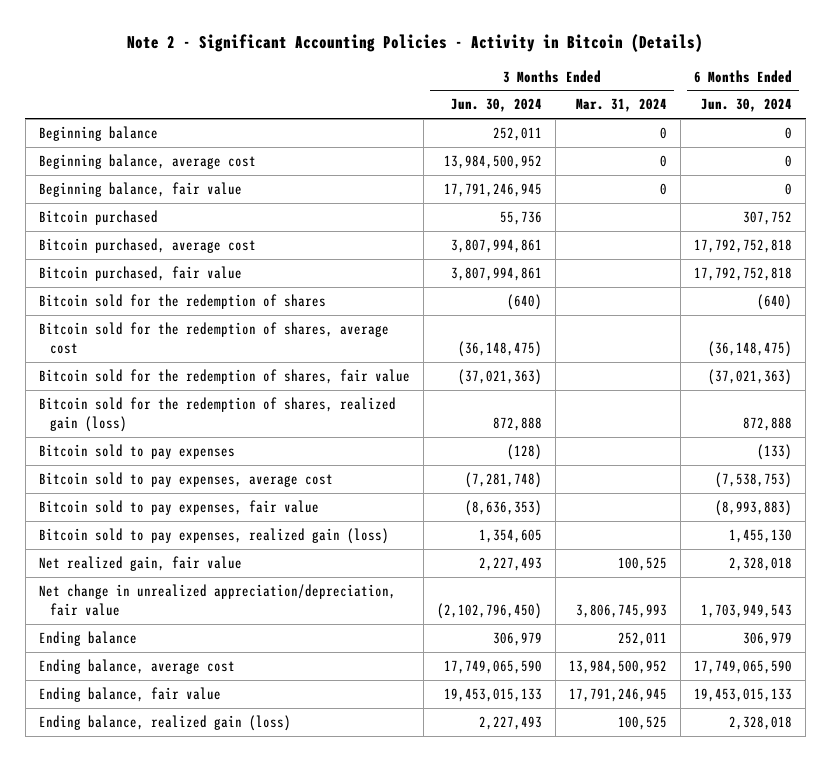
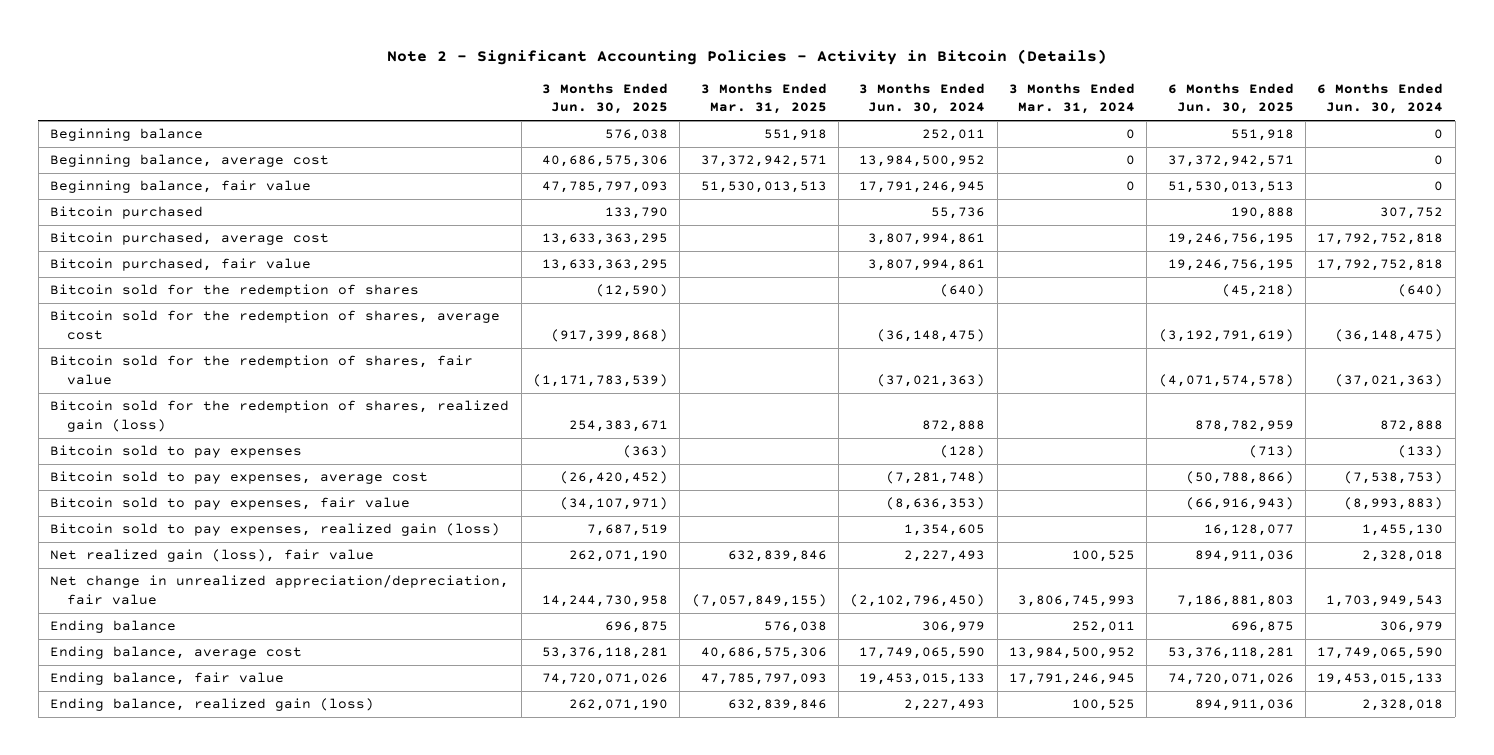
- | 3 Months Ended Jun. 30, 2024 | 3 Months Ended Mar. 31, 2024 | 6 Months Ended Jun. 30, 2024
+ | 3 Months Ended Jun. 30, 2025 | 3 Months Ended Mar. 31, 2025 | 3 Months Ended Jun. 30, 2024 | 3 Months Ended Mar. 31, 2024 | 6 Months Ended Jun. 30, 2025 | 6 Months Ended Jun. 30, 2024
- Net realized gain, fair value | 2,227,493 | 100,525 | 2,328,018
+ Net realized gain (loss), fair value | 262,071,190 | 632,839,846 | 2,227,493 | 100,525 | 894,911,036 | 2,328,018

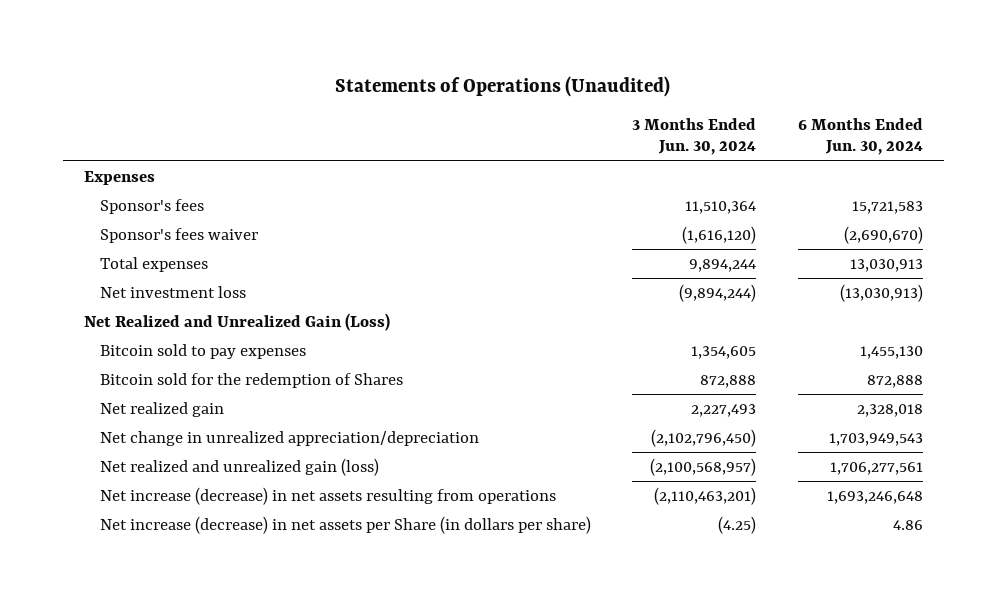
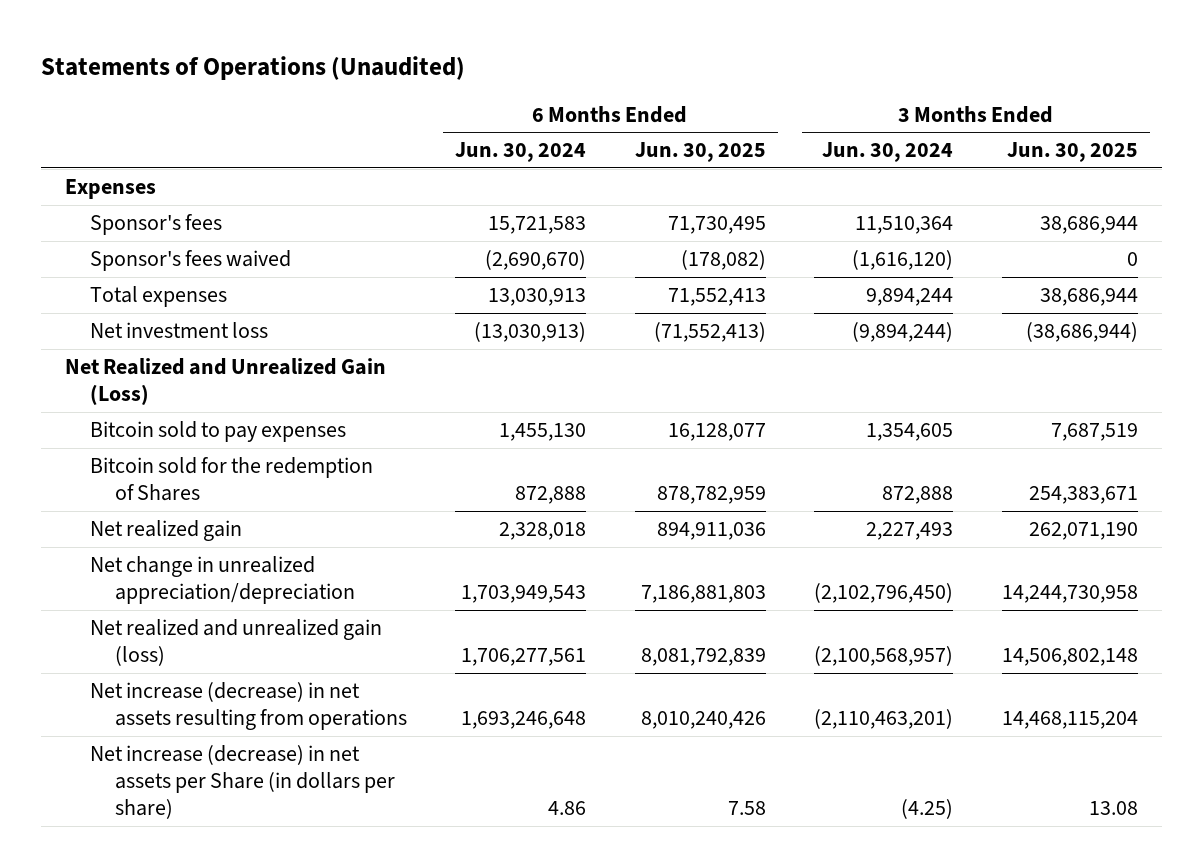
- | 3 Months Ended Jun. 30, 2024 | 6 Months Ended Jun. 30, 2024
+ | 6 Months Ended Jun. 30, 2024 | 6 Months Ended Jun. 30, 2025 | 3 Months Ended Jun. 30, 2024 | 3 Months Ended Jun. 30, 2025
- Sponsor's fees waiver | (1,616,120) | (2,690,670)
+ Sponsor's fees waived | (2,690,670) | (178,082) | (1,616,120) | 0

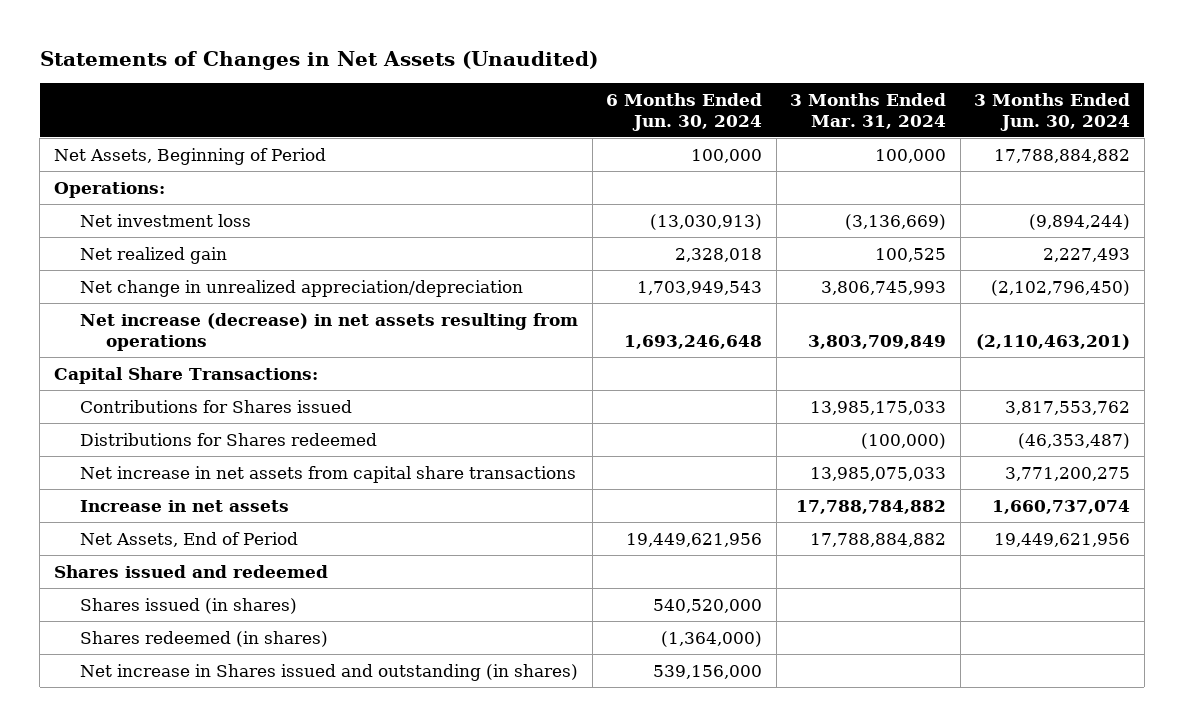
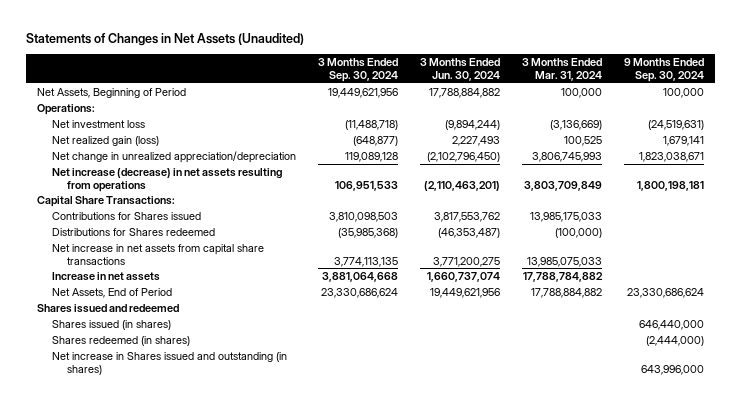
- | 6 Months Ended Jun. 30, 2024 | 3 Months Ended Mar. 31, 2024 | 3 Months Ended Jun. 30, 2024
+ | 3 Months Ended Sep. 30, 2024 | 3 Months Ended Jun. 30, 2024 | 3 Months Ended Mar. 31, 2024 | 9 Months Ended Sep. 30, 2024
- Net realized gain | 2,328,018 | 100,525 | 2,227,493
+ Net realized gain (loss) | (648,877) | 2,227,493 | 100,525 | 1,679,141

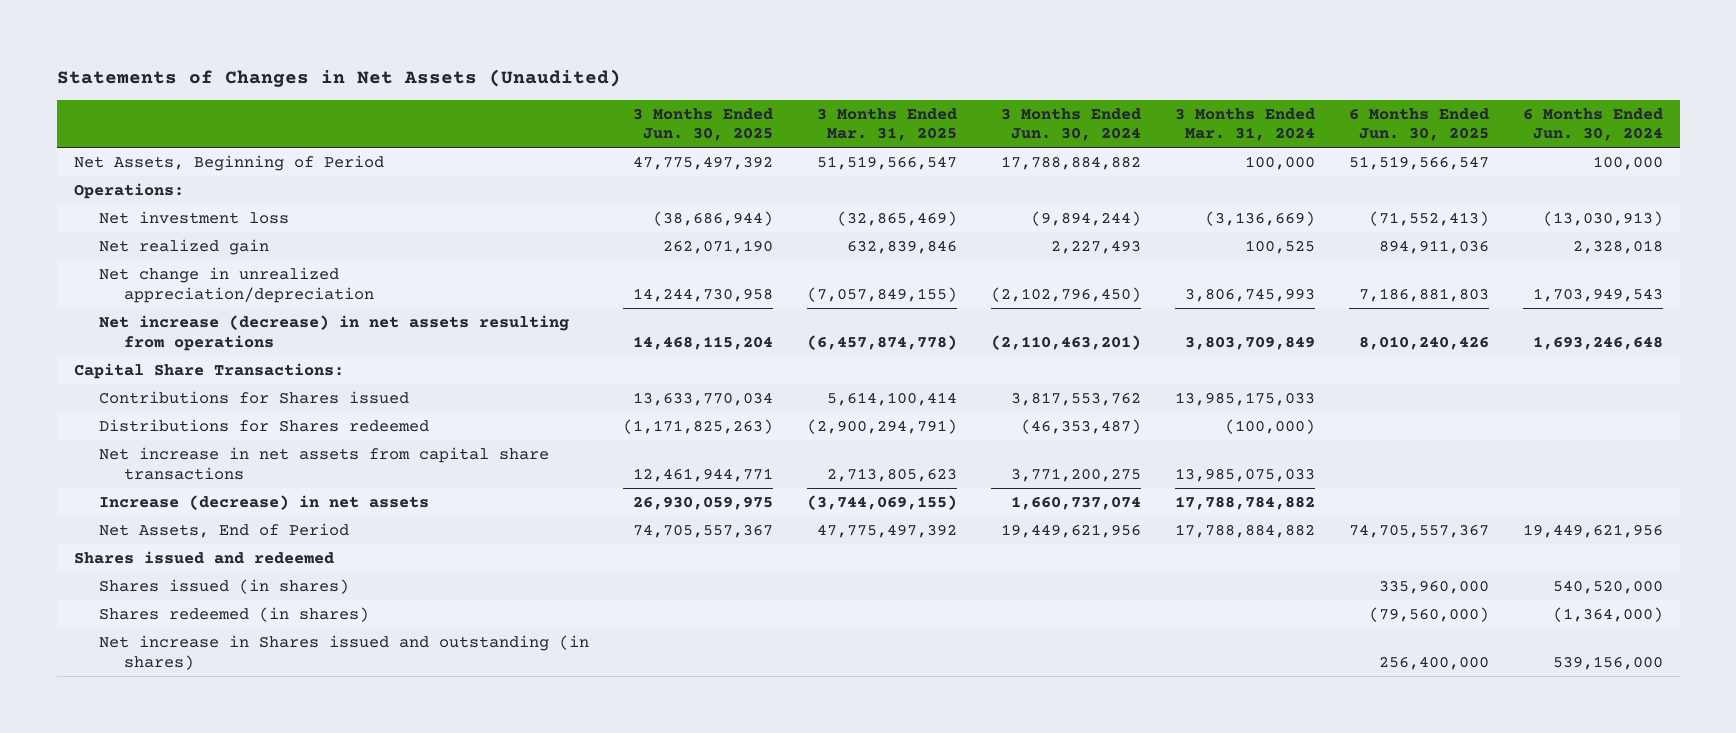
- | 3 Months Ended Sep. 30, 2024 | 3 Months Ended Jun. 30, 2024 | 3 Months Ended Mar. 31, 2024 | 9 Months Ended Sep. 30, 2024
+ | 3 Months Ended Jun. 30, 2025 | 3 Months Ended Mar. 31, 2025 | 3 Months Ended Jun. 30, 2024 | 3 Months Ended Mar. 31, 2024 | 6 Months Ended Jun. 30, 2025 | 6 Months Ended Jun. 30, 2024
- Net realized gain (loss) | (648,877) | 2,227,493 | 100,525 | 1,679,141
+ Net realized gain | 262,071,190 | 632,839,846 | 2,227,493 | 100,525 | 894,911,036 | 2,328,018
- Increase in net assets | 3,881,064,668 | 1,660,737,074 | 17,788,784,882 |
+ Increase (decrease) in net assets | 26,930,059,975 | (3,744,069,155) | 1,660,737,074 | 17,788,784,882 | |

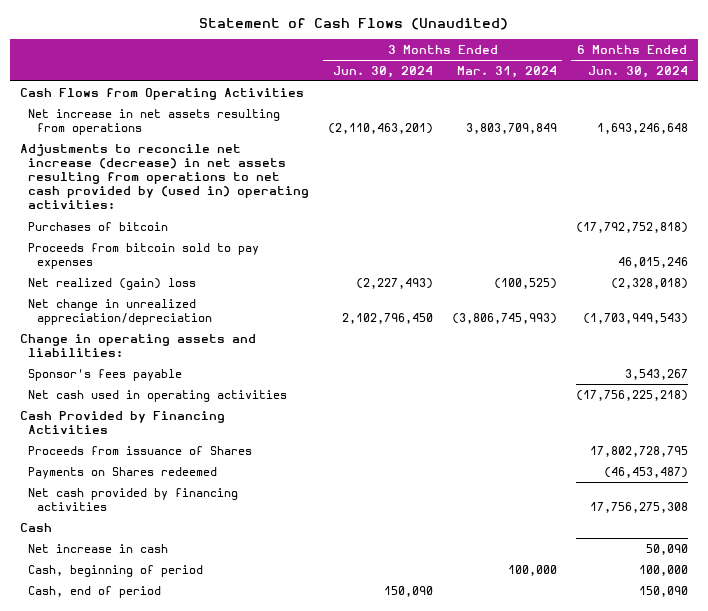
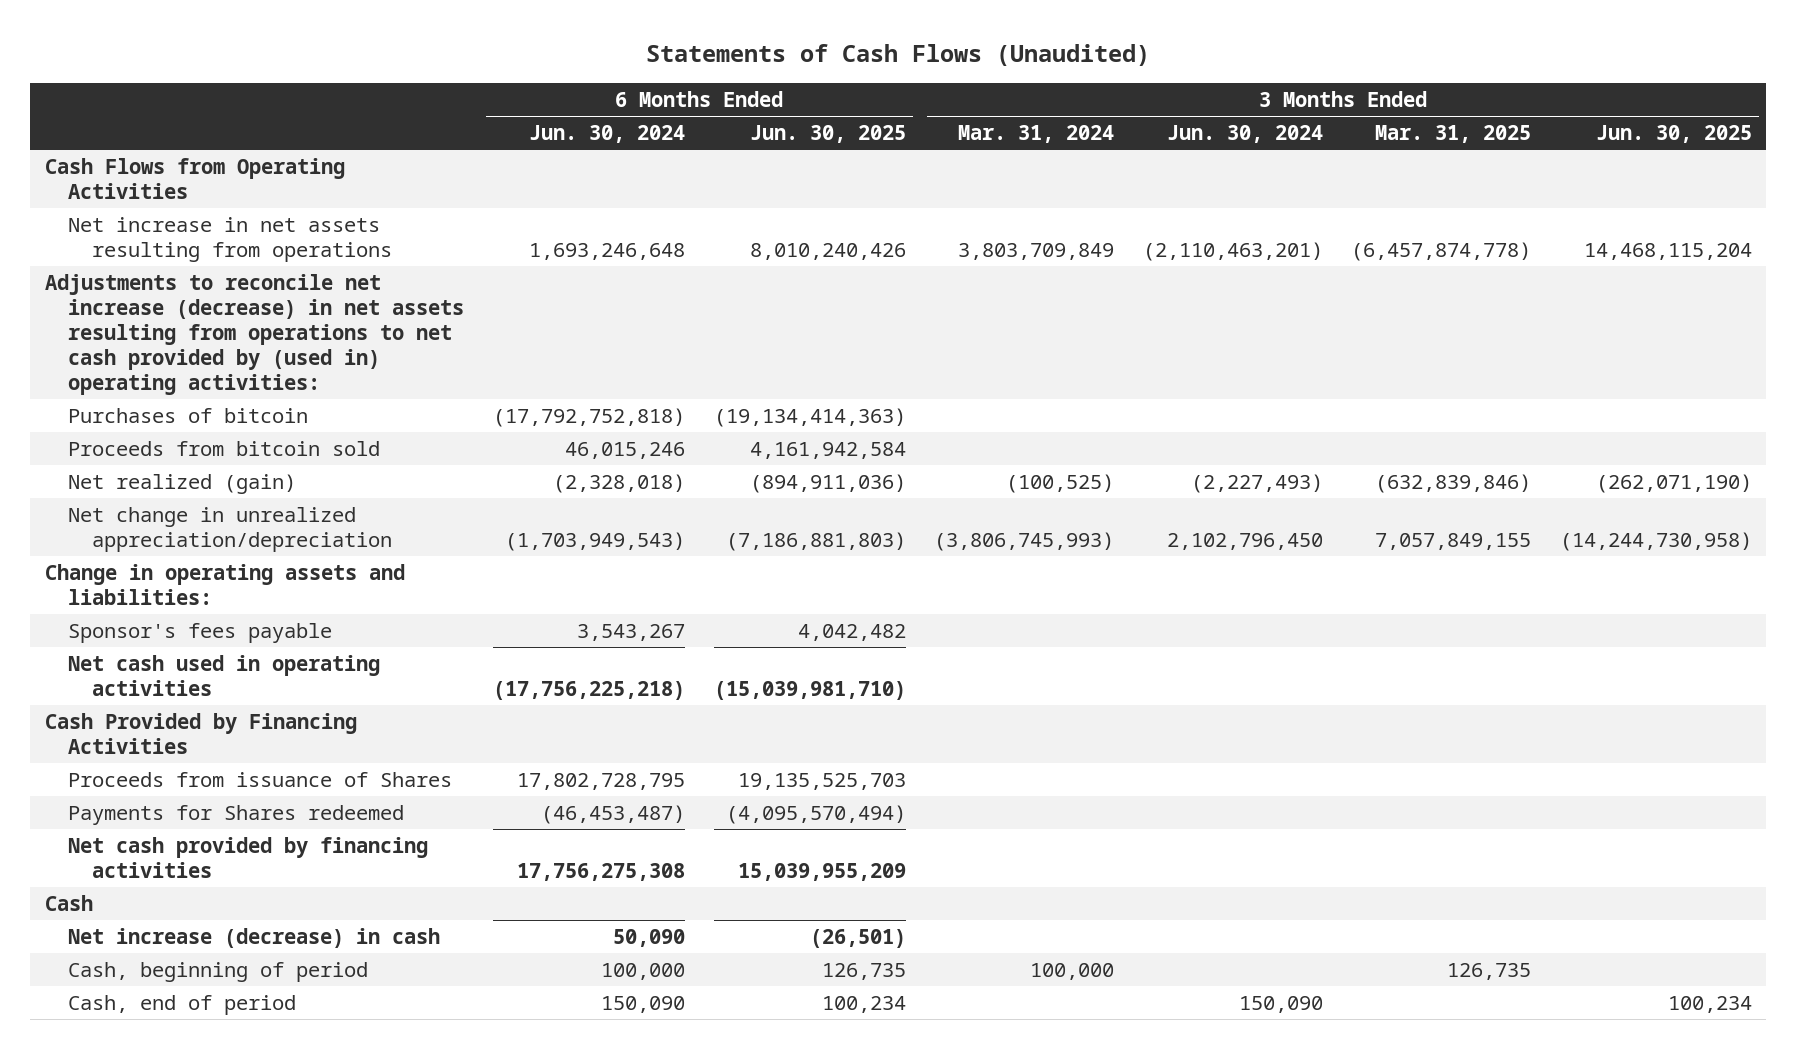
- Statement of Cash Flows (Unaudited)
+ Statements of Cash Flows (Unaudited)
- | 3 Months Ended Jun. 30, 2024 | 3 Months Ended Mar. 31, 2024 | 6 Months Ended Jun. 30, 2024
+ | 6 Months Ended Jun. 30, 2024 | 6 Months Ended Jun. 30, 2025 | 3 Months Ended Mar. 31, 2024 | 3 Months Ended Jun. 30, 2024 | 3 Months Ended Mar. 31, 2025 | 3 Months Ended Jun. 30, 2025
- Proceeds from bitcoin sold to pay expenses | | | 46,015,246
- Net realized (gain) loss | (2,227,493) | (100,525) | (2,328,018)
+ Proceeds from bitcoin sold | 46,015,246 | 4,161,942,584 | | | |
+ Net realized (gain) | (2,328,018) | (894,911,036) | (100,525) | (2,227,493) | (632,839,846) | (262,071,190)
- Payments on Shares redeemed | | | (46,453,487)
+ Payments for Shares redeemed | (46,453,487) | (4,095,570,494) | | | |
- Net increase in cash | | | 50,090
+ Net increase (decrease) in cash | 50,090 | (26,501) | | | |

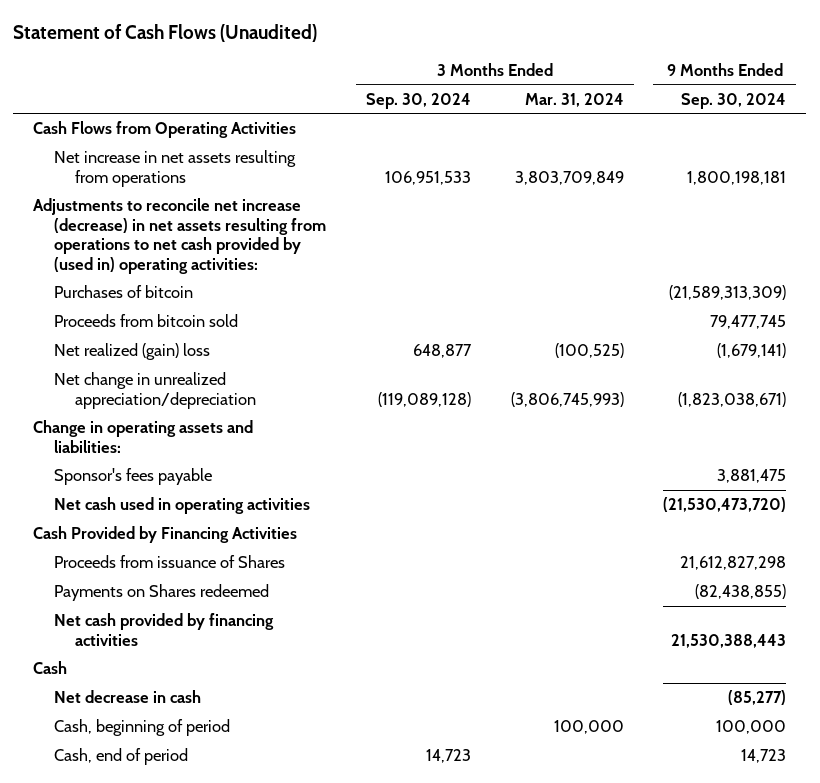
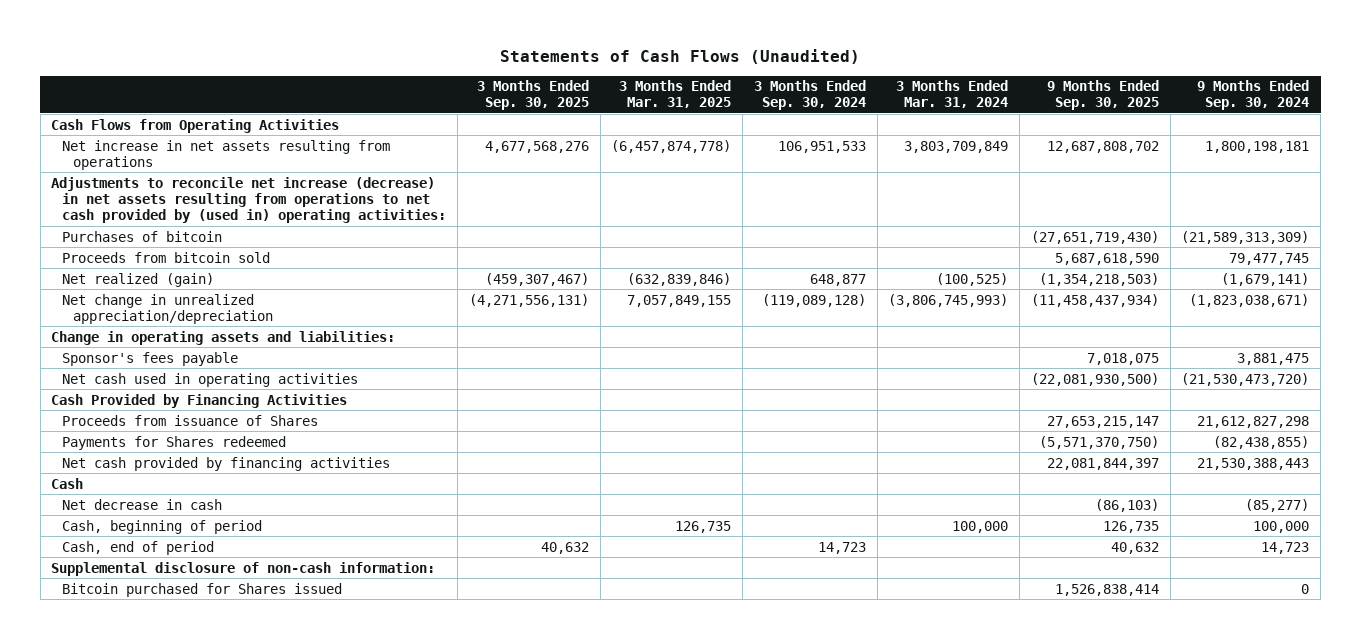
- Statement of Cash Flows (Unaudited)
+ Statements of Cash Flows (Unaudited)
- | 3 Months Ended Sep. 30, 2024 | 3 Months Ended Mar. 31, 2024 | 9 Months Ended Sep. 30, 2024
+ | 3 Months Ended Sep. 30, 2025 | 3 Months Ended Mar. 31, 2025 | 3 Months Ended Sep. 30, 2024 | 3 Months Ended Mar. 31, 2024 | 9 Months Ended Sep. 30, 2025 | 9 Months Ended Sep. 30, 2024
- Net realized (gain) loss | 648,877 | (100,525) | (1,679,141)
+ Net realized (gain) | (459,307,467) | (632,839,846) | 648,877 | (100,525) | (1,354,218,503) | (1,679,141)
- Payments on Shares redeemed | | | (82,438,855)
+ Payments for Shares redeemed | | | | | (5,571,370,750) | (82,438,855)
+ Supplemental disclosure of non-cash information:
+ Bitcoin purchased for Shares issued | | | | | 1,526,838,414 | 0

